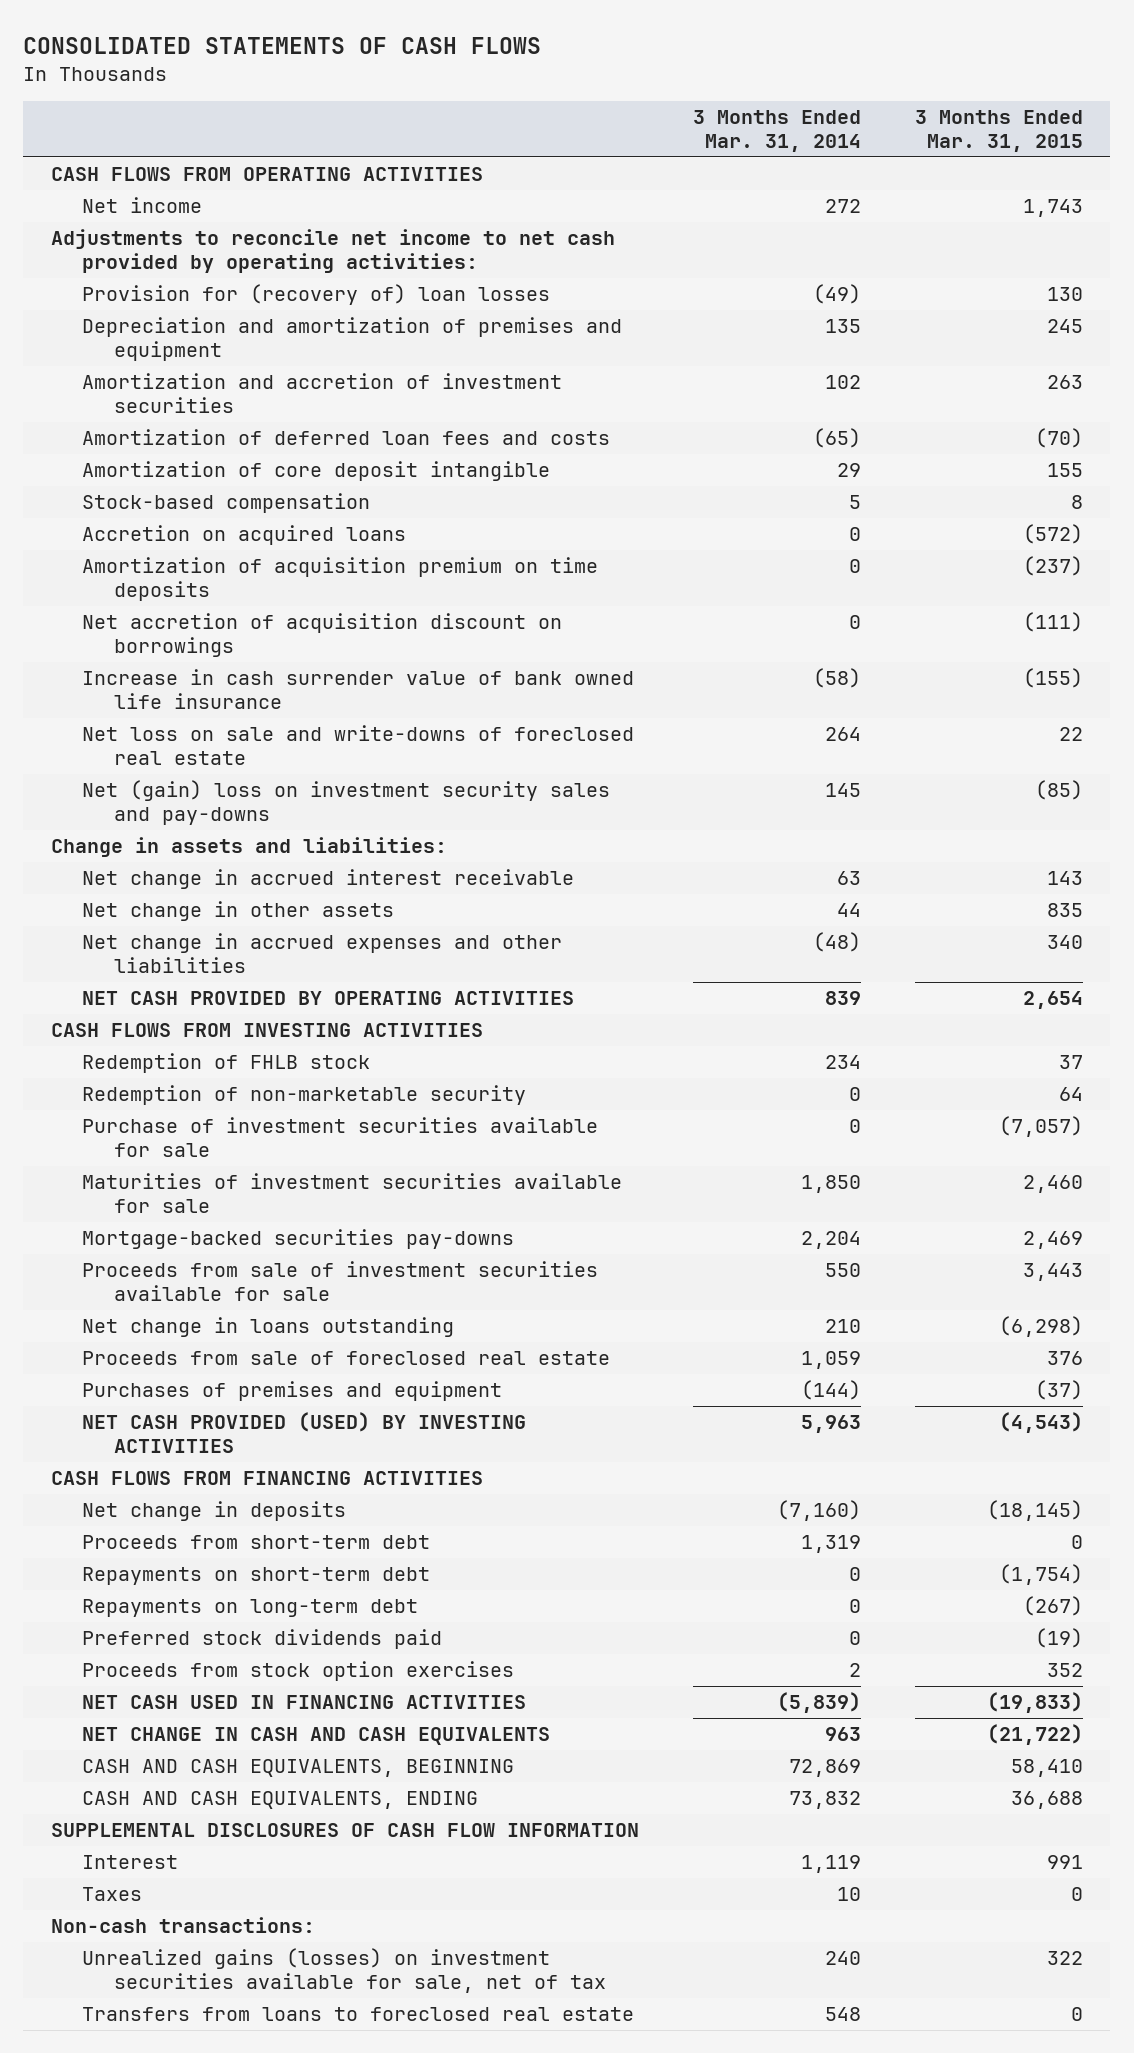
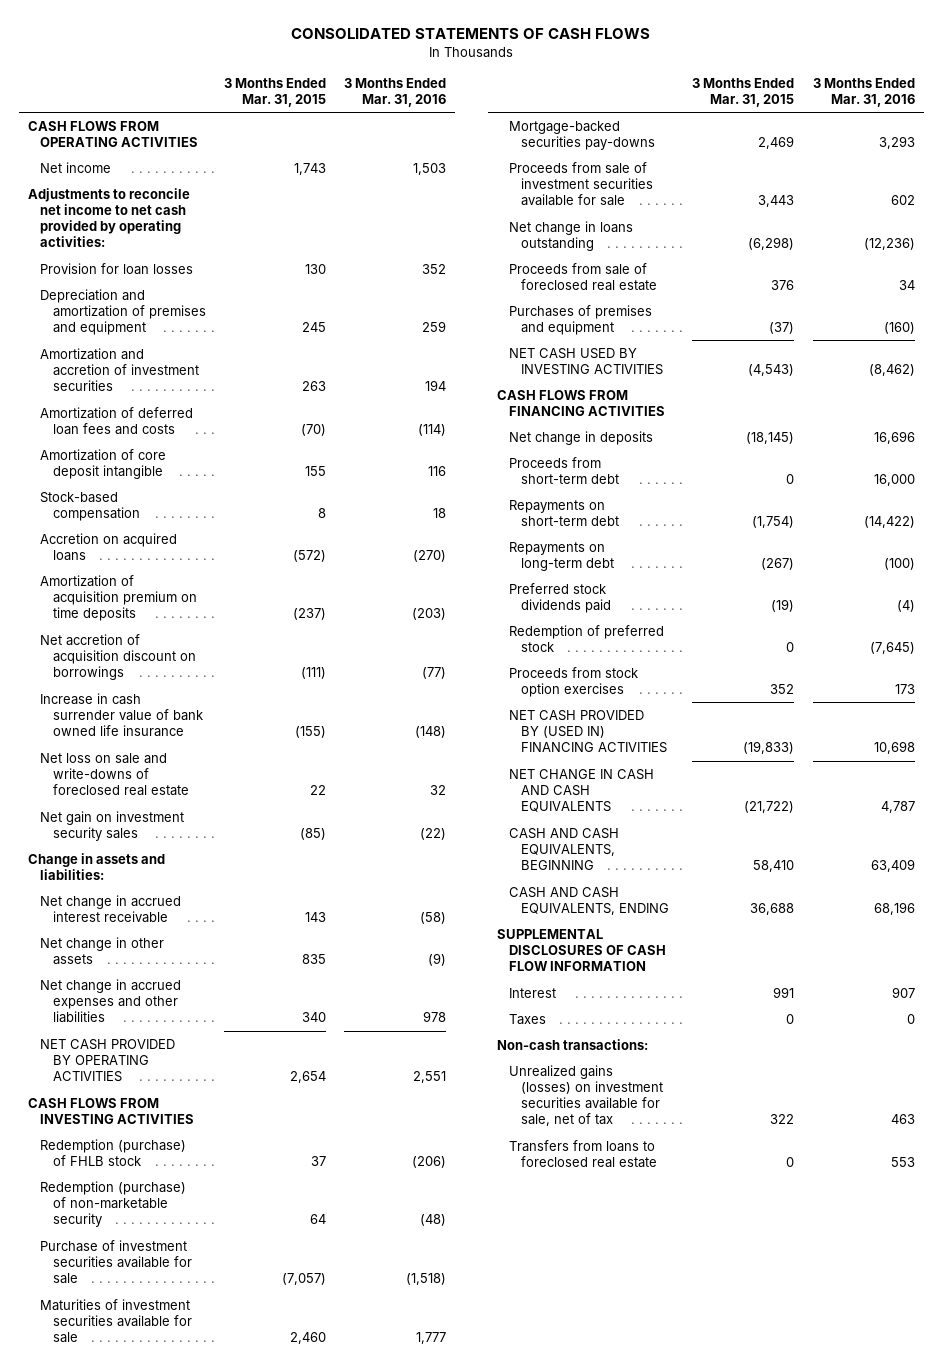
- | 3 Months Ended Mar. 31, 2014 | 3 Months Ended Mar. 31, 2015
+ | 3 Months Ended Mar. 31, 2015 | 3 Months Ended Mar. 31, 2016
- Provision for (recovery of) loan losses | (49) | 130
+ Provision for loan losses | 130 | 352
- Net (gain) loss on investment security sales and pay-downs | 145 | (85)
+ Net gain on investment security sales | (85) | (22)
- Redemption of FHLB stock | 234 | 37
- Redemption of non-marketable security | 0 | 64
+ Redemption (purchase) of FHLB stock | 37 | (206)
+ Redemption (purchase) of non-marketable security | 64 | (48)
- NET CASH PROVIDED (USED) BY INVESTING ACTIVITIES | 5,963 | (4,543)
+ NET CASH USED BY INVESTING ACTIVITIES | (4,543) | (8,462)
+ Redemption of preferred stock | 0 | (7,645)
- NET CASH USED IN FINANCING ACTIVITIES | (5,839) | (19,833)
+ NET CASH PROVIDED BY (USED IN) FINANCING ACTIVITIES | (19,833) | 10,698

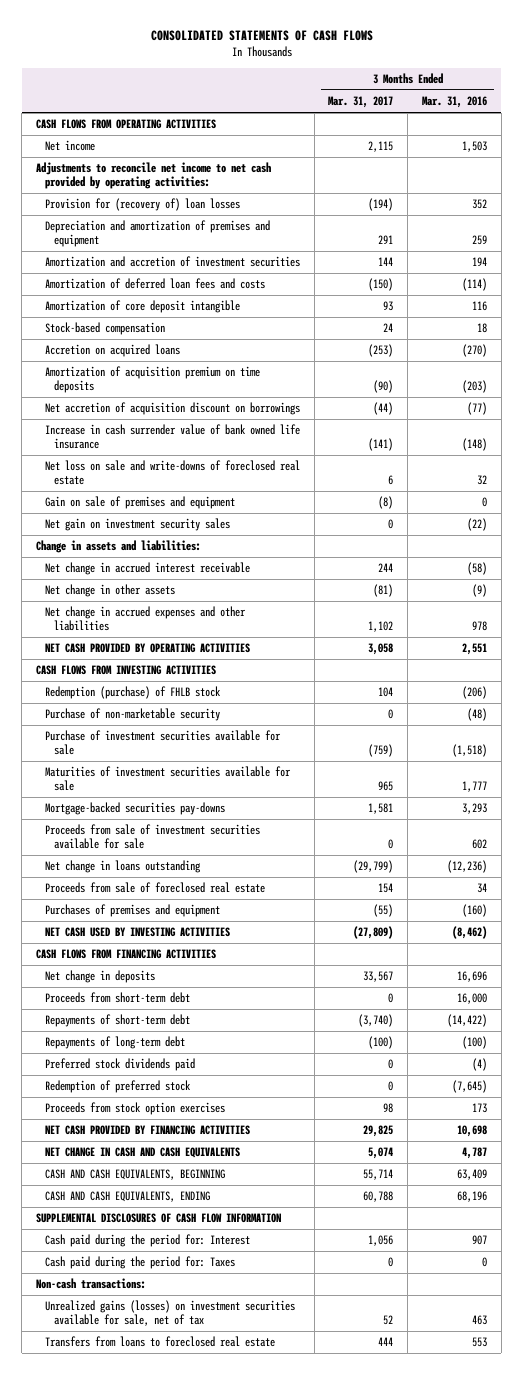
- | 3 Months Ended Mar. 31, 2015 | 3 Months Ended Mar. 31, 2016
+ | 3 Months Ended Mar. 31, 2017 | 3 Months Ended Mar. 31, 2016
- Provision for loan losses | 130 | 352
+ Provision for (recovery of) loan losses | (194) | 352
+ Gain on sale of premises and equipment | (8) | 0
- Redemption (purchase) of non-marketable security | 64 | (48)
+ Purchase of non-marketable security | 0 | (48)
- Repayments on short-term debt | (1,754) | (14,422)
- Repayments on long-term debt | (267) | (100)
+ Repayments of short-term debt | (3,740) | (14,422)
+ Repayments of long-term debt | (100) | (100)
- NET CASH PROVIDED BY (USED IN) FINANCING ACTIVITIES | (19,833) | 10,698
+ NET CASH PROVIDED BY FINANCING ACTIVITIES | 29,825 | 10,698
- Interest | 991 | 907
- Taxes | 0 | 0
+ Cash paid during the period for: Interest | 1,056 | 907
+ Cash paid during the period for: Taxes | 0 | 0

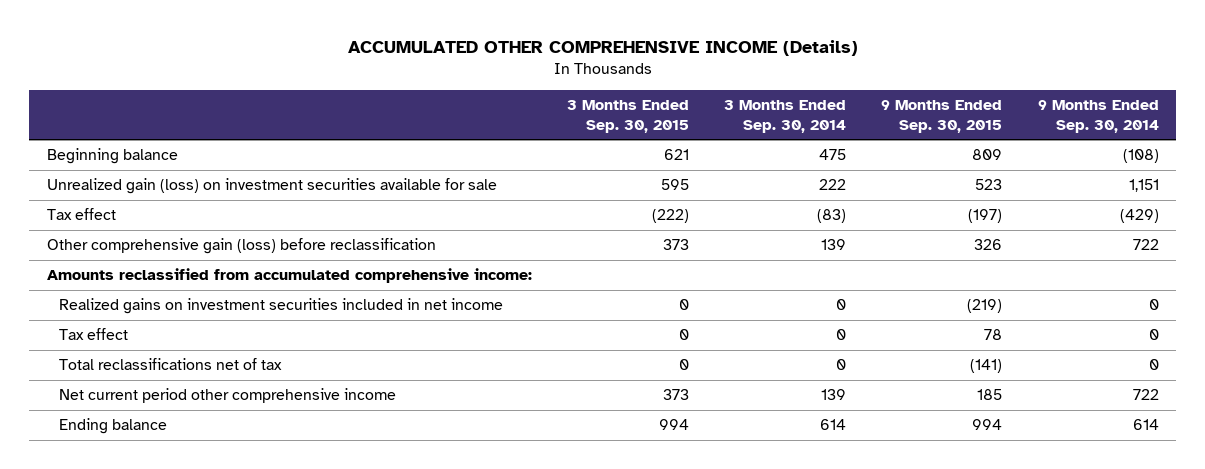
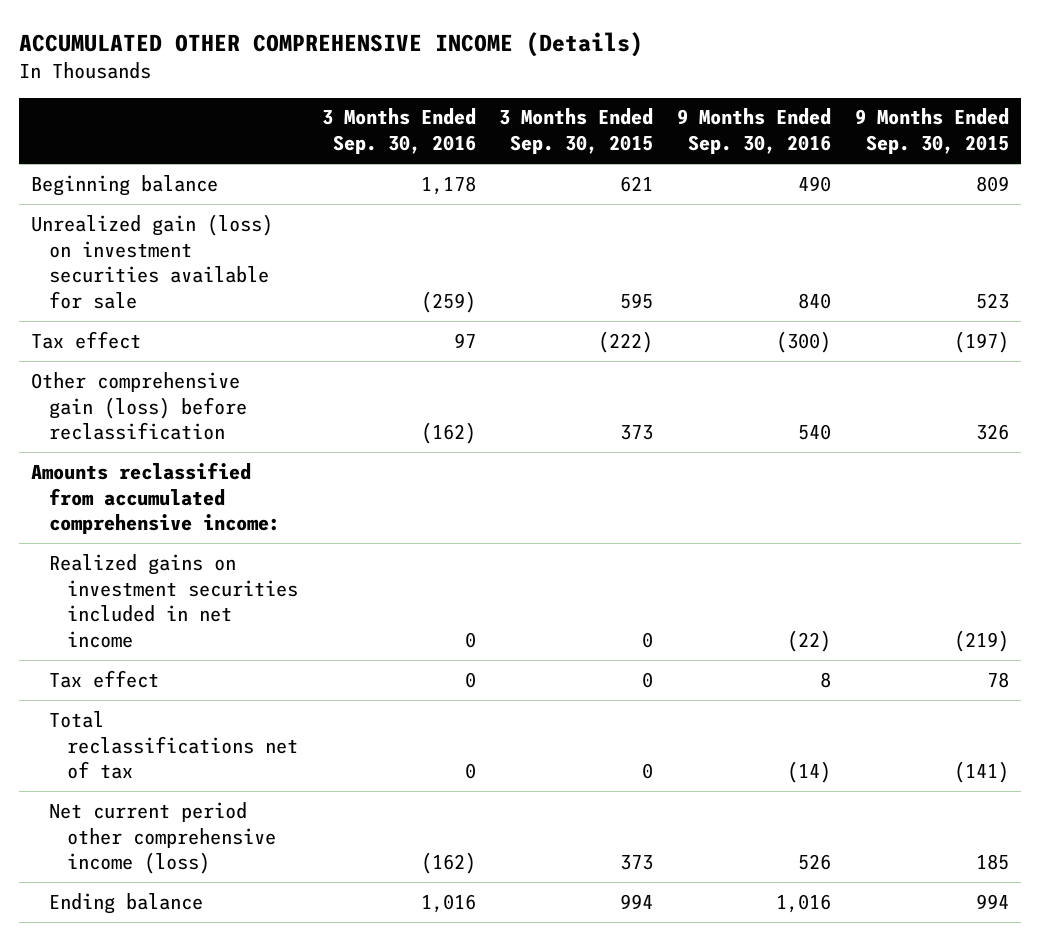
- | 3 Months Ended Sep. 30, 2015 | 3 Months Ended Sep. 30, 2014 | 9 Months Ended Sep. 30, 2015 | 9 Months Ended Sep. 30, 2014
+ | 3 Months Ended Sep. 30, 2016 | 3 Months Ended Sep. 30, 2015 | 9 Months Ended Sep. 30, 2016 | 9 Months Ended Sep. 30, 2015
- Net current period other comprehensive income | 373 | 139 | 185 | 722
+ Net current period other comprehensive income (loss) | (162) | 373 | 526 | 185

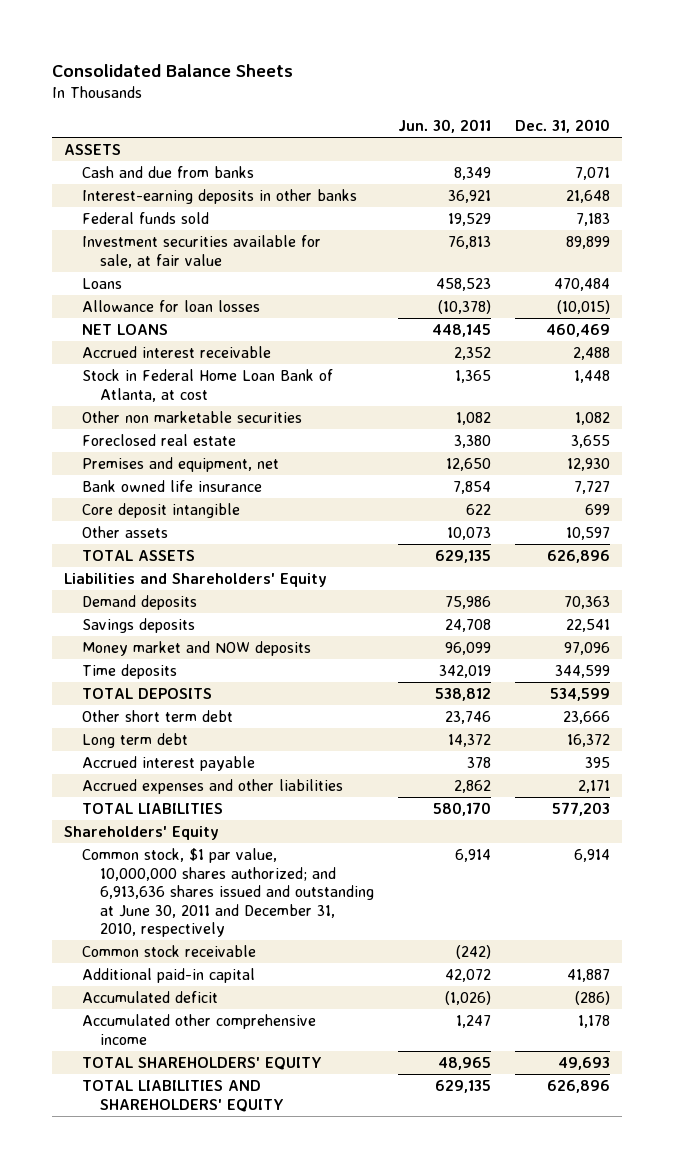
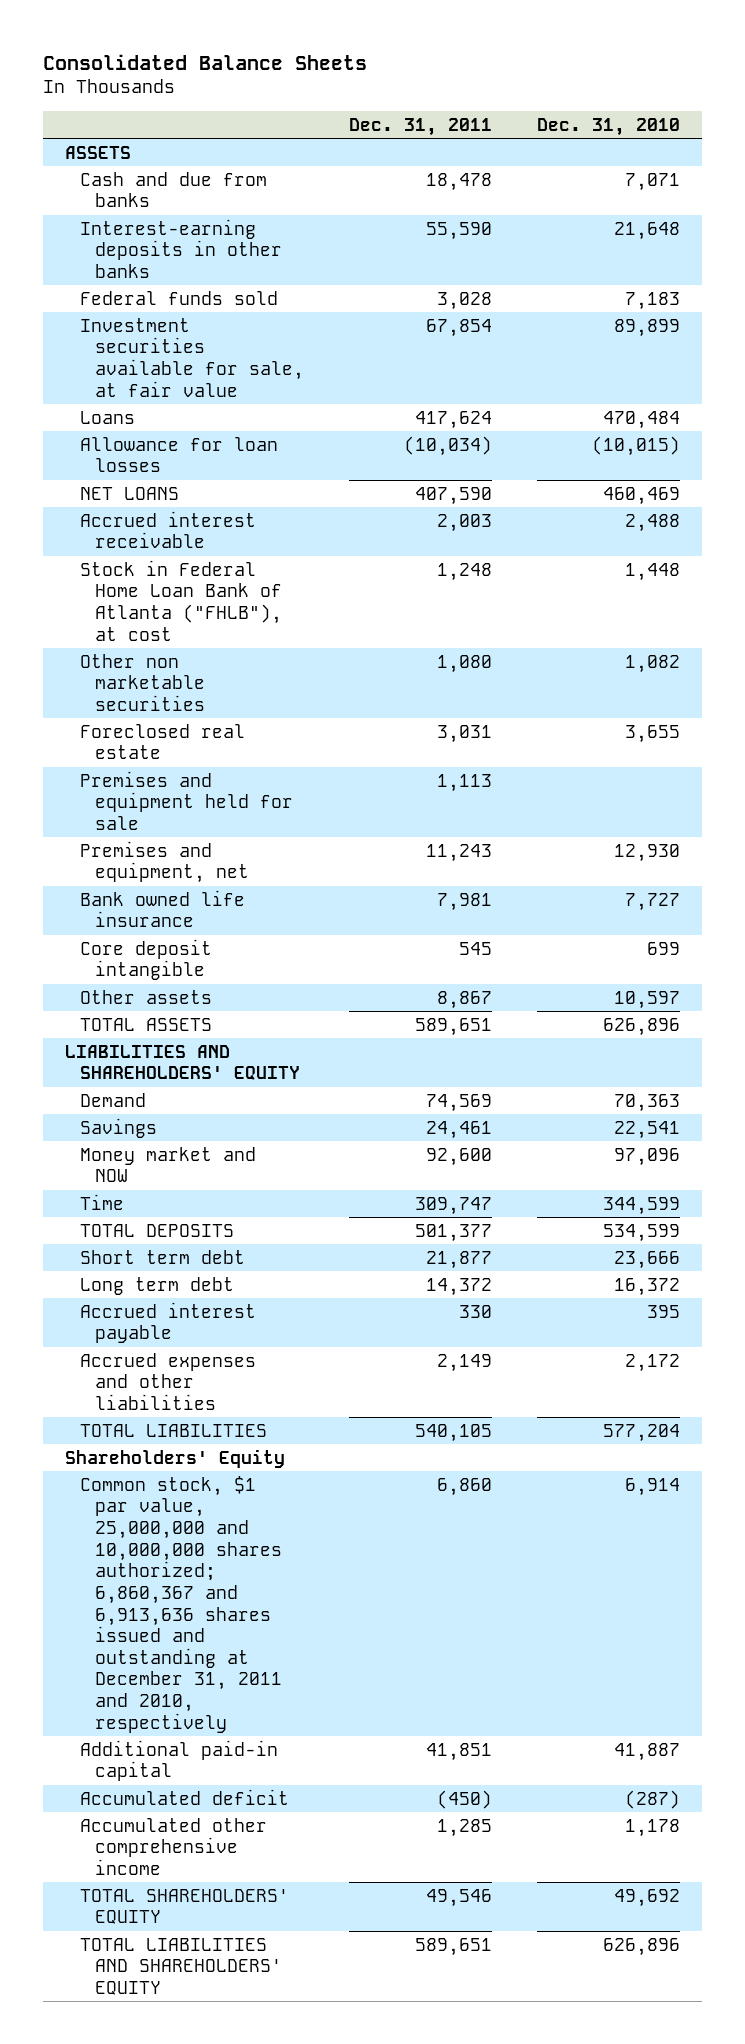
- | Jun. 30, 2011 | Dec. 31, 2010
+ | Dec. 31, 2011 | Dec. 31, 2010
- Stock in Federal Home Loan Bank of Atlanta, at cost | 1,365 | 1,448
+ Stock in Federal Home Loan Bank of Atlanta ("FHLB"), at cost | 1,248 | 1,448
+ Premises and equipment held for sale | 1,113 |
- Liabilities and Shareholders' Equity
- Demand deposits | 75,986 | 70,363
- Savings deposits | 24,708 | 22,541
- Money market and NOW deposits | 96,099 | 97,096
- Time deposits | 342,019 | 344,599
+ LIABILITIES AND SHAREHOLDERS' EQUITY
+ Demand | 74,569 | 70,363
+ Savings | 24,461 | 22,541
+ Money market and NOW | 92,600 | 97,096
+ Time | 309,747 | 344,599
- Other short term debt | 23,746 | 23,666
+ Short term debt | 21,877 | 23,666
- Accrued expenses and other liabilities | 2,862 | 2,171
- TOTAL LIABILITIES | 580,170 | 577,203
+ Accrued expenses and other liabilities | 2,149 | 2,172
+ TOTAL LIABILITIES | 540,105 | 577,204
- Common stock, $1 par value, 10,000,000 shares authorized; and 6,913,636 shares issued and outstanding at June 30, 2011 and December 31, 2010, respectively | 6,914 | 6,914
- Common stock receivable | (242) |
+ Common stock, $1 par value, 25,000,000 and 10,000,000 shares authorized; 6,860,367 and 6,913,636 shares issued and outstanding at December 31, 2011 and 2010, respectively | 6,860 | 6,914
- Accumulated deficit | (1,026) | (286)
+ Accumulated deficit | (450) | (287)
- TOTAL SHAREHOLDERS' EQUITY | 48,965 | 49,693
+ TOTAL SHAREHOLDERS' EQUITY | 49,546 | 49,692

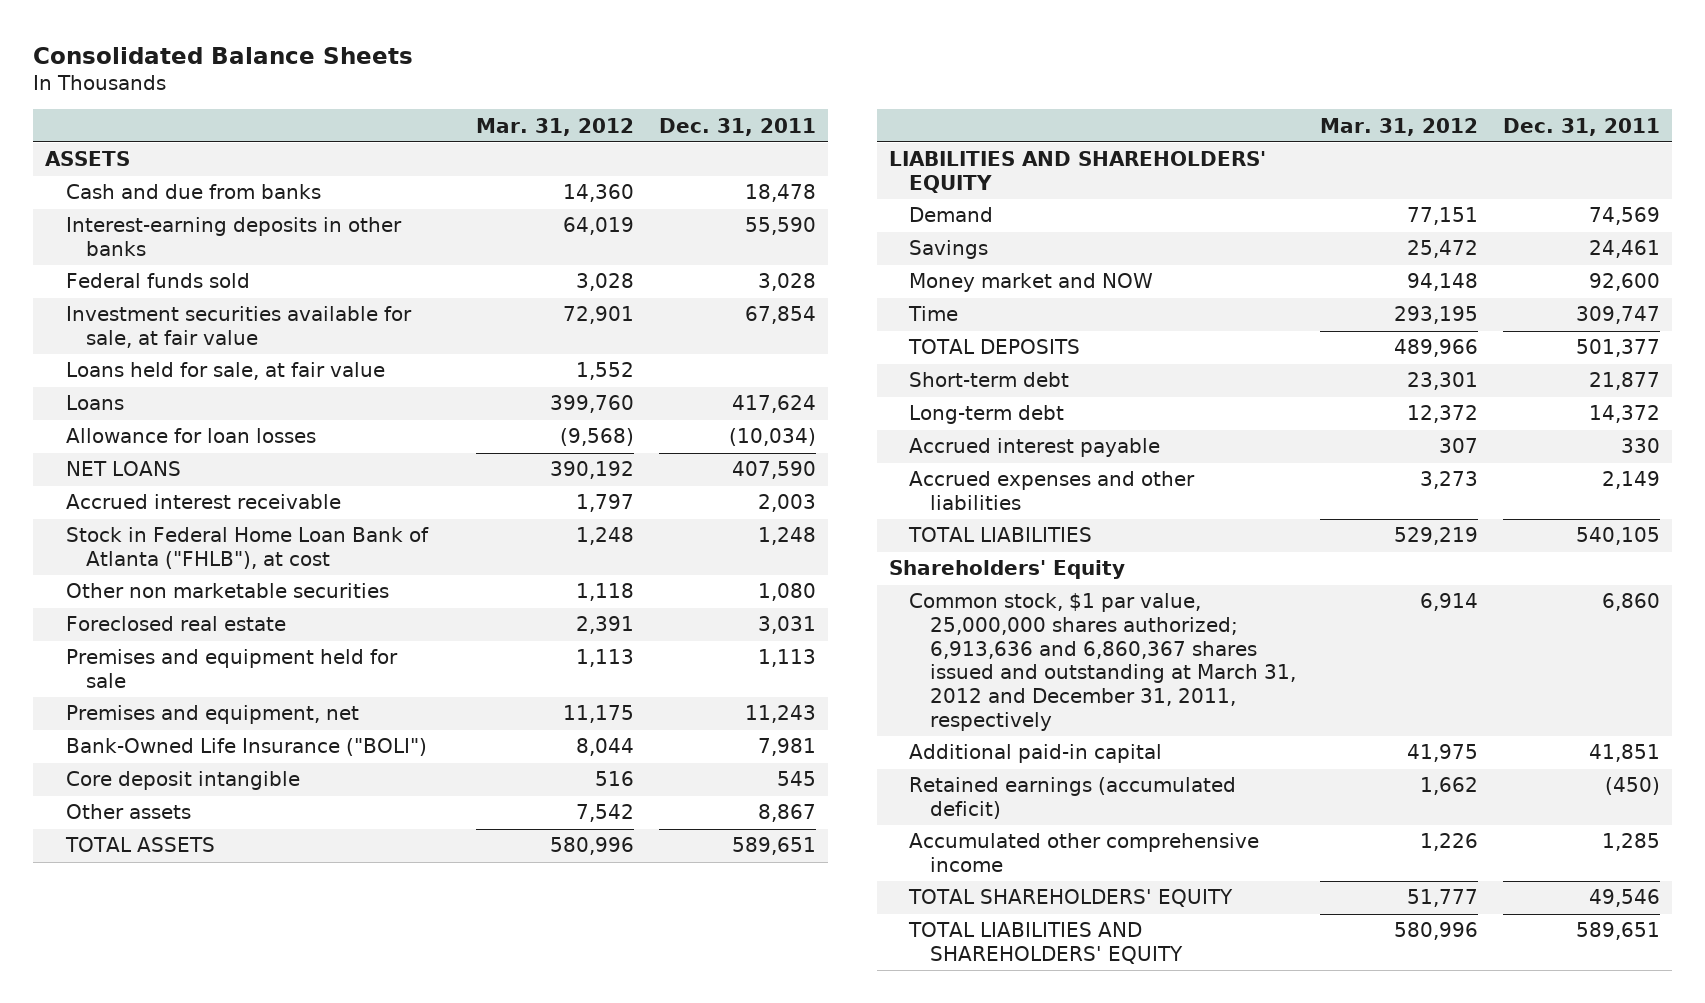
- | Dec. 31, 2011 | Dec. 31, 2010
+ | Mar. 31, 2012 | Dec. 31, 2011
+ Loans held for sale, at fair value | 1,552 |
- Bank owned life insurance | 7,981 | 7,727
+ Bank-Owned Life Insurance ("BOLI") | 8,044 | 7,981
- Short term debt | 21,877 | 23,666
- Long term debt | 14,372 | 16,372
+ Short-term debt | 23,301 | 21,877
+ Long-term debt | 12,372 | 14,372
- Common stock, $1 par value, 25,000,000 and 10,000,000 shares authorized; 6,860,367 and 6,913,636 shares issued and outstanding at December 31, 2011 and 2010, respectively | 6,860 | 6,914
+ Common stock, $1 par value, 25,000,000 shares authorized; 6,913,636 and 6,860,367 shares issued and outstanding at March 31, 2012 and December 31, 2011, respectively | 6,914 | 6,860
- Accumulated deficit | (450) | (287)
+ Retained earnings (accumulated deficit) | 1,662 | (450)

